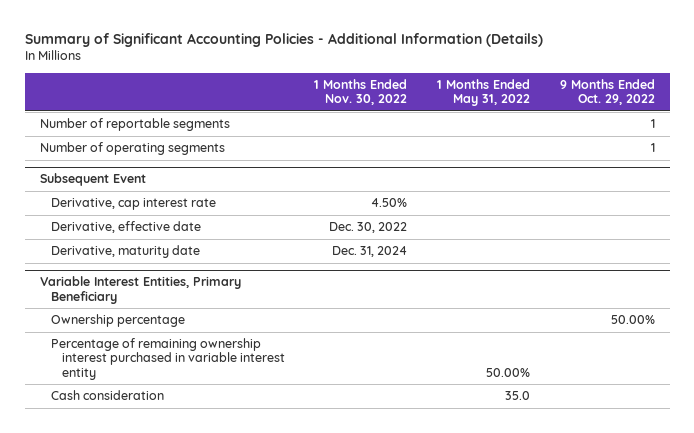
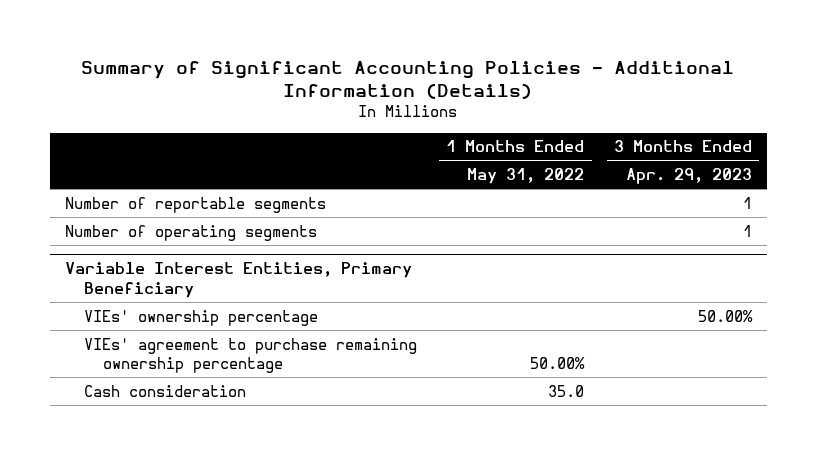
- | 1 Months Ended Nov. 30, 2022 | 1 Months Ended May 31, 2022 | 9 Months Ended Oct. 29, 2022
+ | 1 Months Ended May 31, 2022 | 3 Months Ended Apr. 29, 2023
- Subsequent Event
- Derivative, cap interest rate | 4.50% | |
- Derivative, effective date | Dec. 30, 2022 | |
- Derivative, maturity date | Dec. 31, 2024 | |
@ Variable Interest Entities, Primary Beneficiary
- Ownership percentage | | | 50.00%
- Percentage of remaining ownership interest purchased in variable interest entity | | 50.00% |
+ VIEs' ownership percentage | | 50.00%
+ VIEs' agreement to purchase remaining ownership percentage | 50.00% |

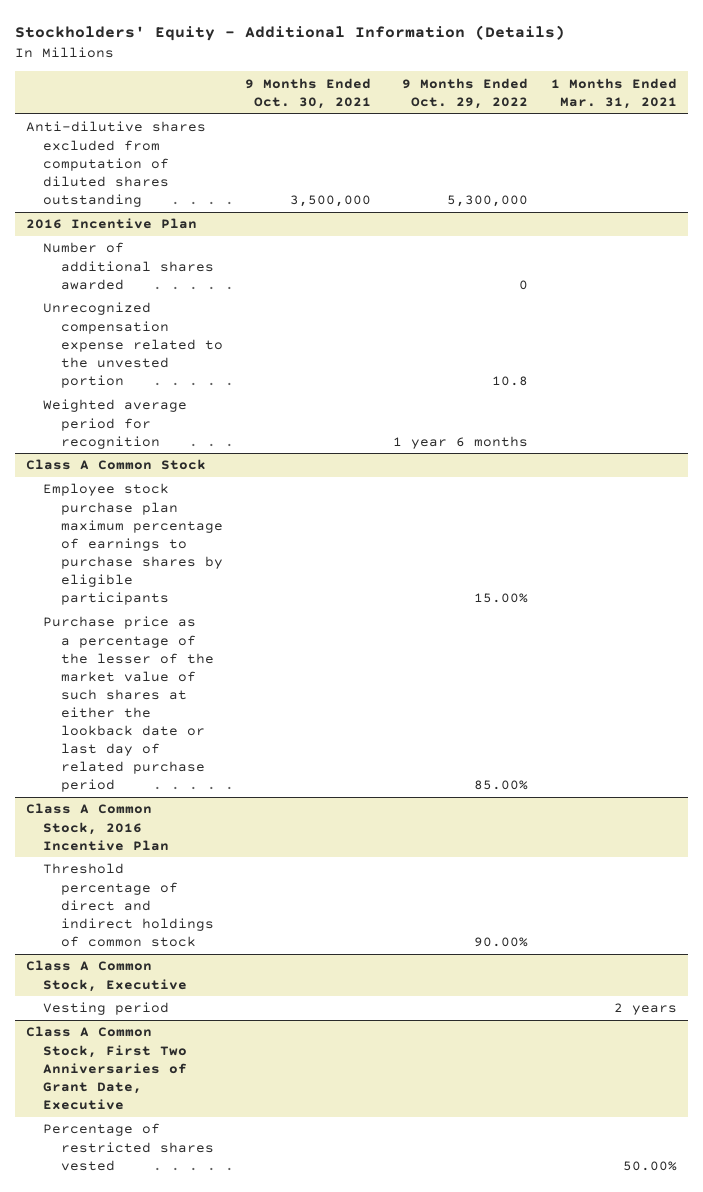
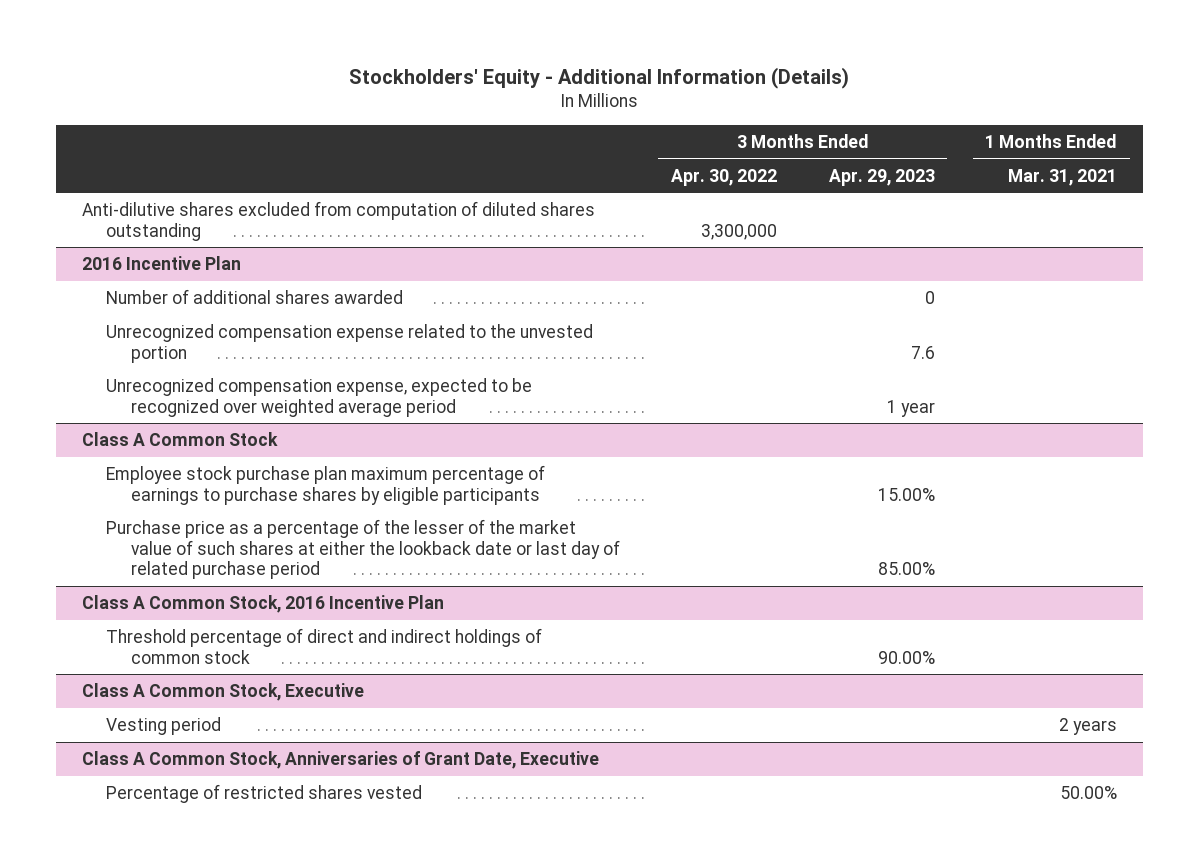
- | 9 Months Ended Oct. 30, 2021 | 9 Months Ended Oct. 29, 2022 | 1 Months Ended Mar. 31, 2021
+ | 3 Months Ended Apr. 30, 2022 | 3 Months Ended Apr. 29, 2023 | 1 Months Ended Mar. 31, 2021
@ 2016 Incentive Plan
- Weighted average period for recognition | | 1 year 6 months |
+ Unrecognized compensation expense, expected to be recognized over weighted average period | | 1 year |
- Class A Common Stock, First Two Anniversaries of Grant Date, Executive
+ Class A Common Stock, Anniversaries of Grant Date, Executive

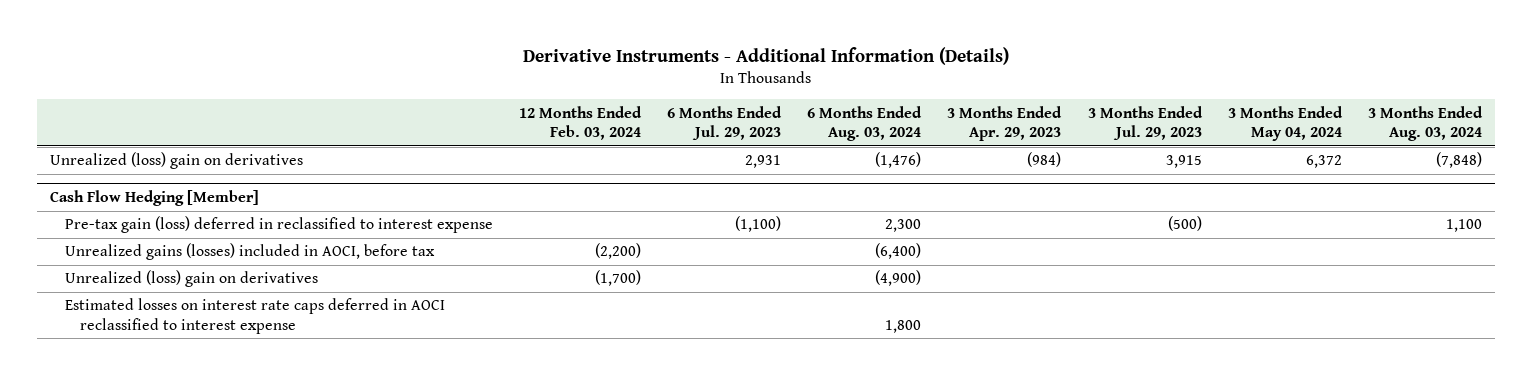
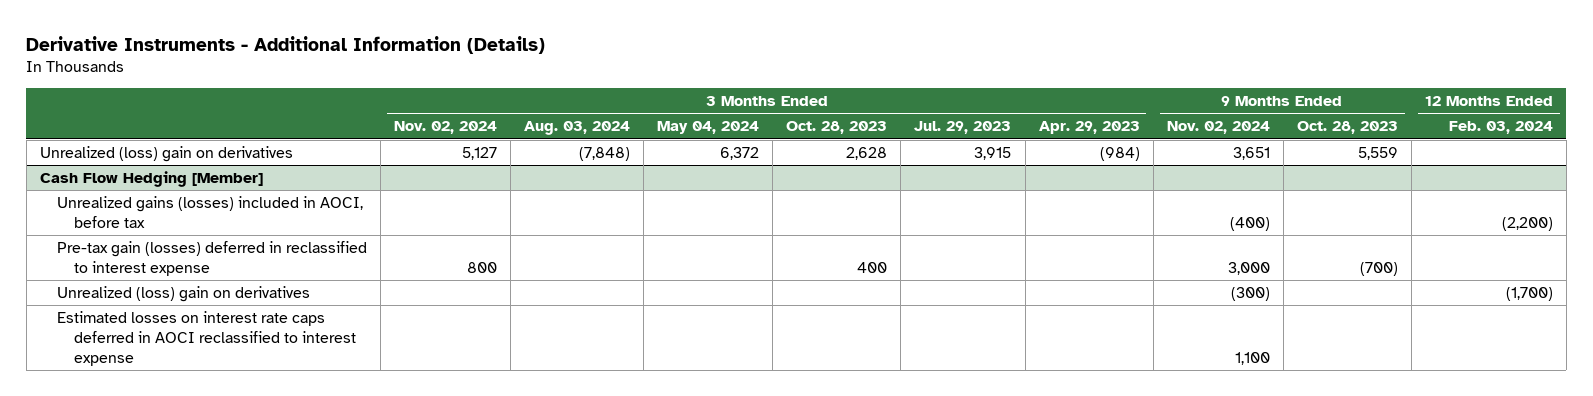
- | 12 Months Ended Feb. 03, 2024 | 6 Months Ended Jul. 29, 2023 | 6 Months Ended Aug. 03, 2024 | 3 Months Ended Apr. 29, 2023 | 3 Months Ended Jul. 29, 2023 | 3 Months Ended May 04, 2024 | 3 Months Ended Aug. 03, 2024
+ | 3 Months Ended Nov. 02, 2024 | 3 Months Ended Aug. 03, 2024 | 3 Months Ended May 04, 2024 | 3 Months Ended Oct. 28, 2023 | 3 Months Ended Jul. 29, 2023 | 3 Months Ended Apr. 29, 2023 | 9 Months Ended Nov. 02, 2024 | 9 Months Ended Oct. 28, 2023 | 12 Months Ended Feb. 03, 2024
@ Cash Flow Hedging [Member]
- Pre-tax gain (loss) deferred in reclassified to interest expense | | (1,100) | 2,300 | | (500) | | 1,100
+ Pre-tax gain (losses) deferred in reclassified to interest expense | 800 | | | 400 | | | 3,000 | (700) |

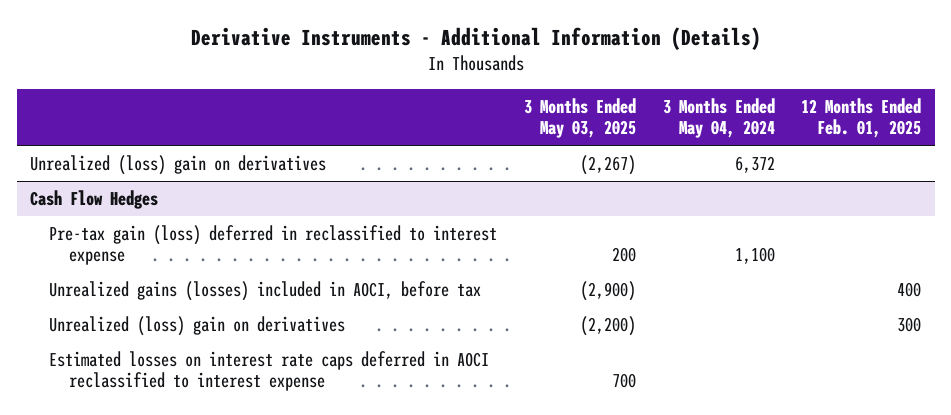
- | 3 Months Ended Nov. 02, 2024 | 3 Months Ended Aug. 03, 2024 | 3 Months Ended May 04, 2024 | 3 Months Ended Oct. 28, 2023 | 3 Months Ended Jul. 29, 2023 | 3 Months Ended Apr. 29, 2023 | 9 Months Ended Nov. 02, 2024 | 9 Months Ended Oct. 28, 2023 | 12 Months Ended Feb. 03, 2024
+ | 3 Months Ended May 03, 2025 | 3 Months Ended May 04, 2024 | 12 Months Ended Feb. 01, 2025
- Cash Flow Hedging [Member]
+ Cash Flow Hedges
+ Pre-tax gain (loss) deferred in reclassified to interest expense | 200 | 1,100 |
- Pre-tax gain (losses) deferred in reclassified to interest expense | 800 | | | 400 | | | 3,000 | (700) |

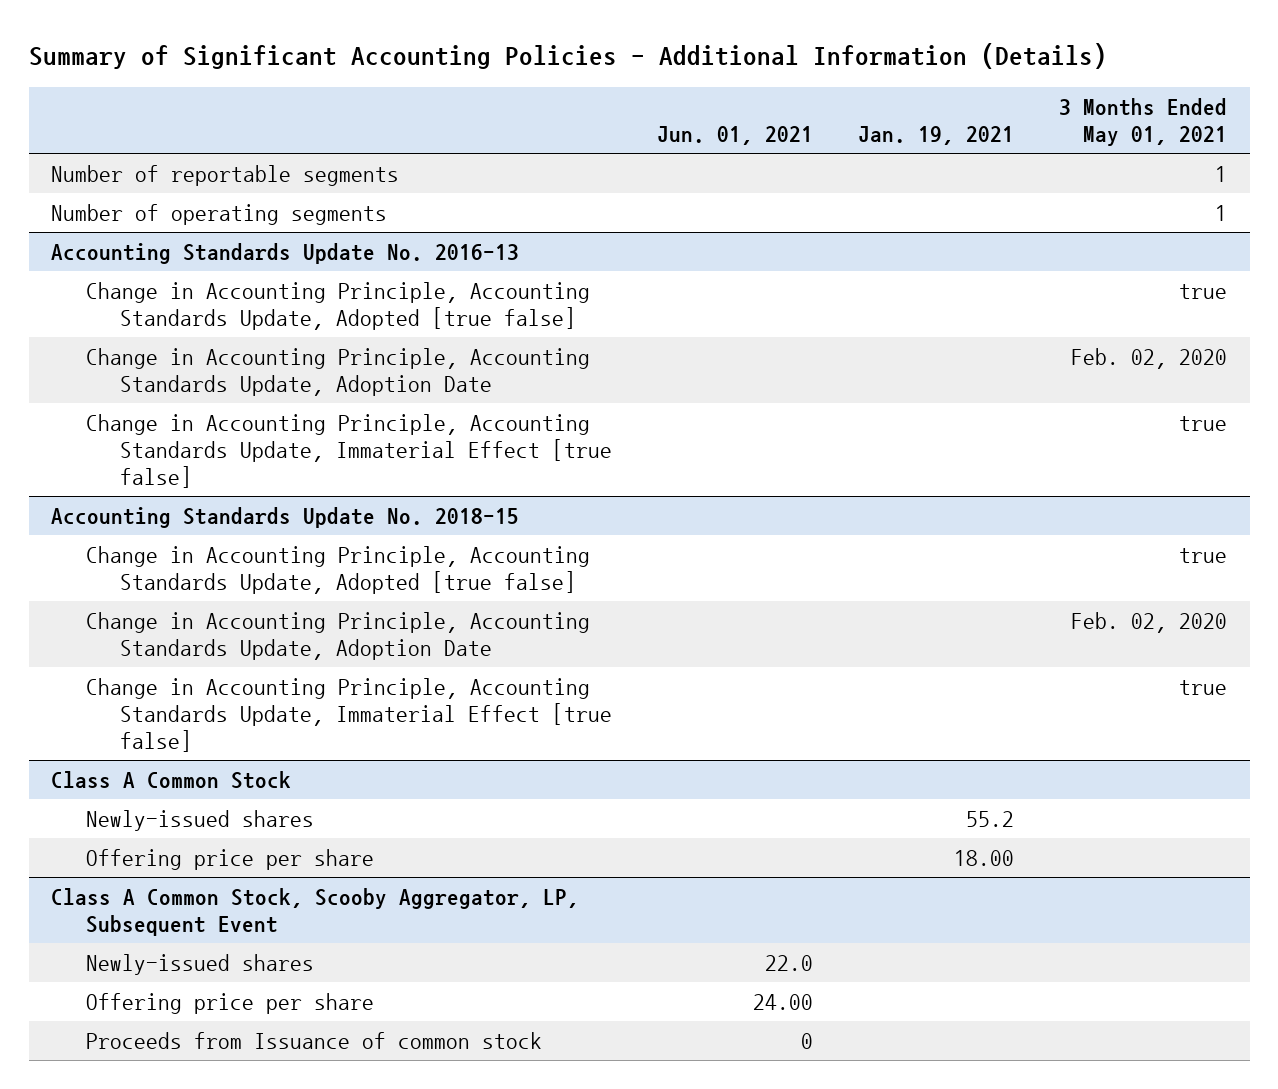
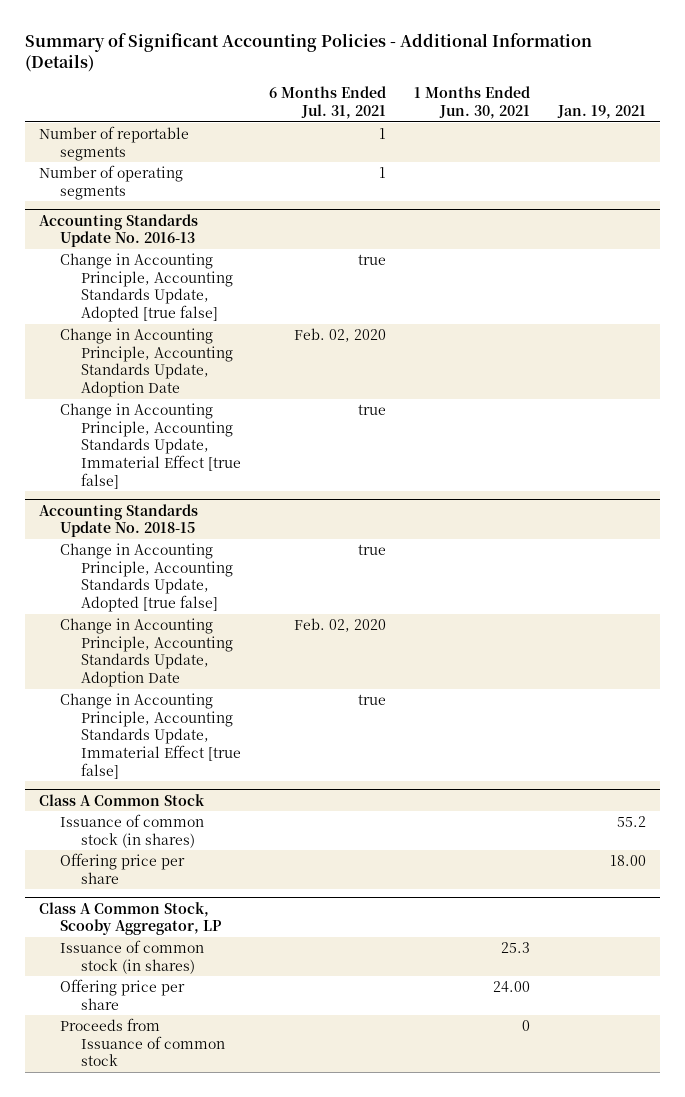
- | Jun. 01, 2021 | Jan. 19, 2021 | 3 Months Ended May 01, 2021
+ | 6 Months Ended Jul. 31, 2021 | 1 Months Ended Jun. 30, 2021 | Jan. 19, 2021
@ Class A Common Stock
- Newly-issued shares | | 55.2 |
+ Issuance of common stock (in shares) | | | 55.2
- Class A Common Stock, Scooby Aggregator, LP, Subsequent Event
- Newly-issued shares | 22.0 | |
+ Class A Common Stock, Scooby Aggregator, LP
+ Issuance of common stock (in shares) | | 25.3 |

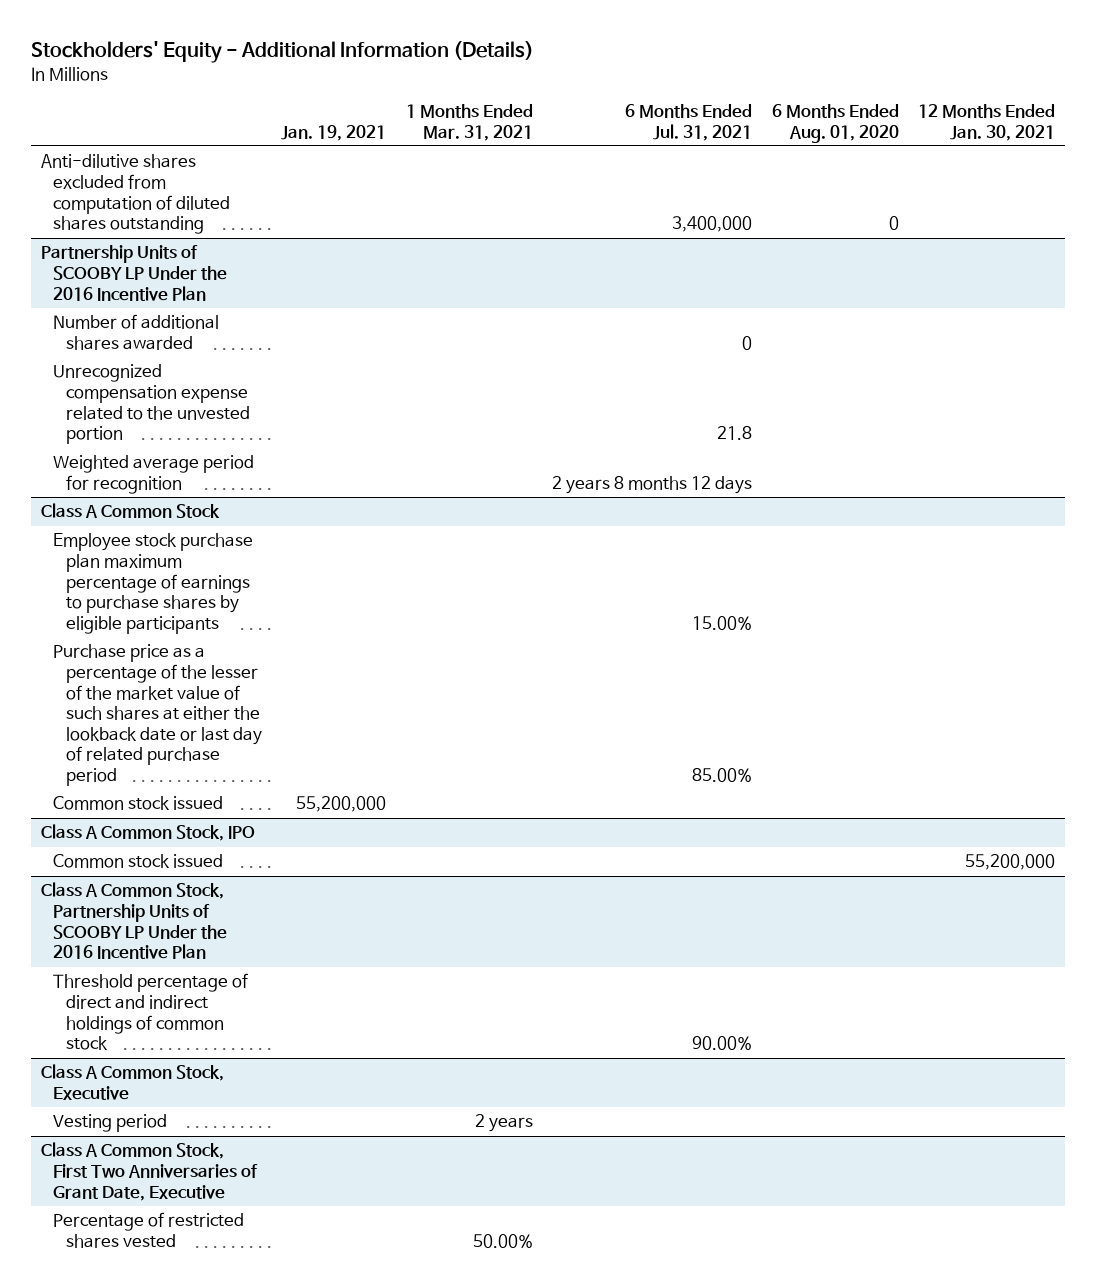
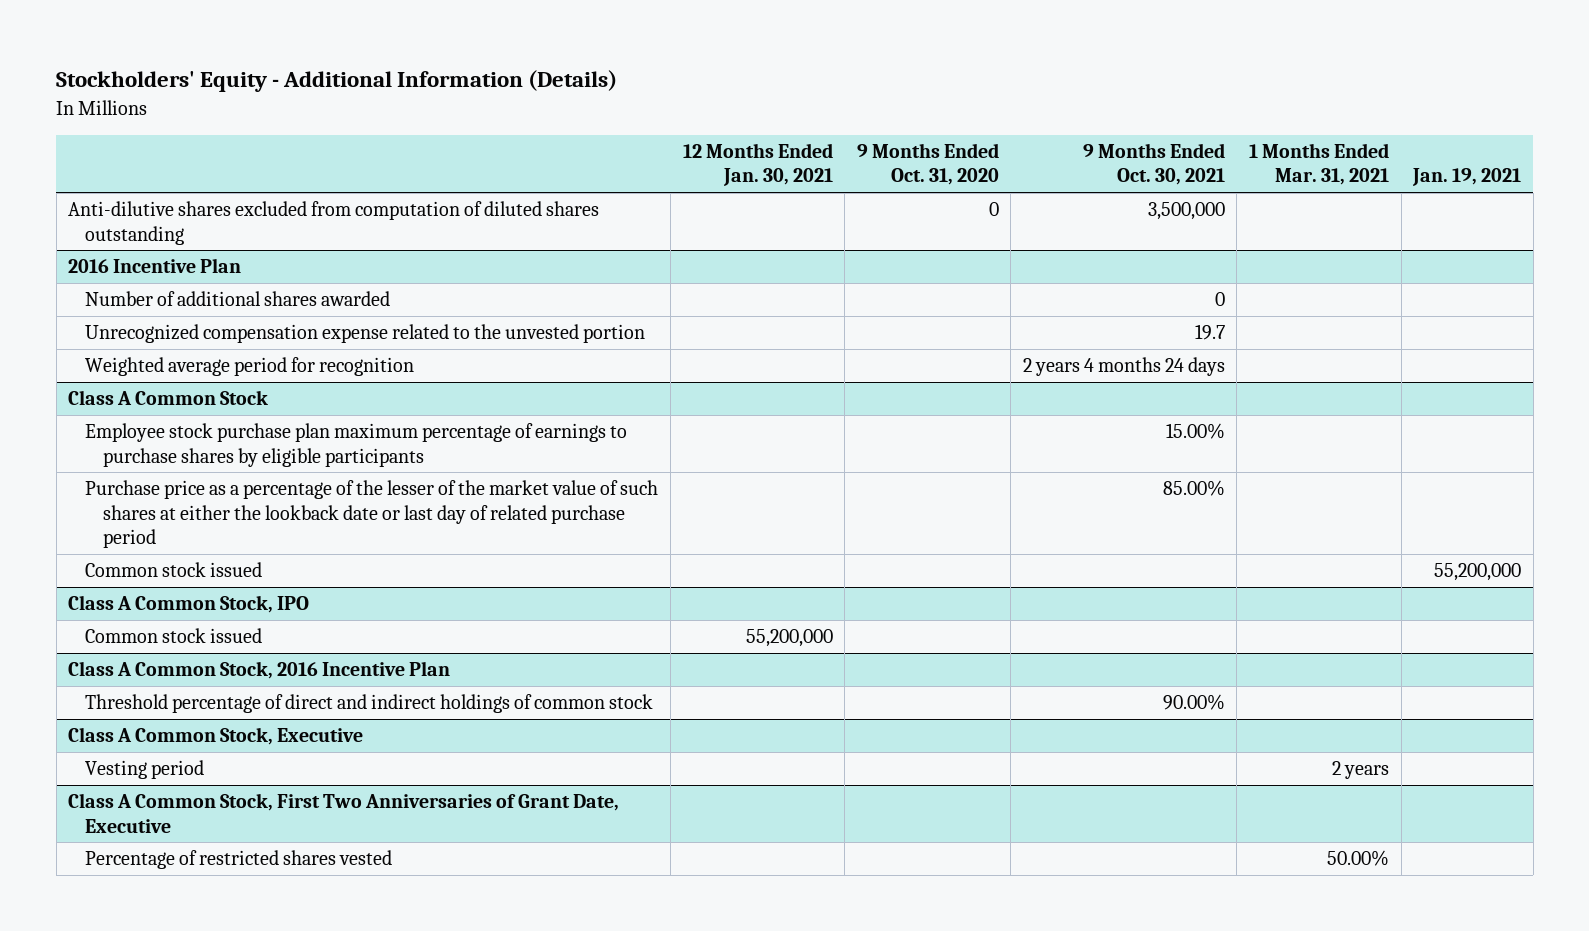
- | Jan. 19, 2021 | 1 Months Ended Mar. 31, 2021 | 6 Months Ended Jul. 31, 2021 | 6 Months Ended Aug. 01, 2020 | 12 Months Ended Jan. 30, 2021
+ | 12 Months Ended Jan. 30, 2021 | 9 Months Ended Oct. 31, 2020 | 9 Months Ended Oct. 30, 2021 | 1 Months Ended Mar. 31, 2021 | Jan. 19, 2021
- Partnership Units of SCOOBY LP Under the 2016 Incentive Plan
+ 2016 Incentive Plan
- Class A Common Stock, Partnership Units of SCOOBY LP Under the 2016 Incentive Plan
+ Class A Common Stock, 2016 Incentive Plan

